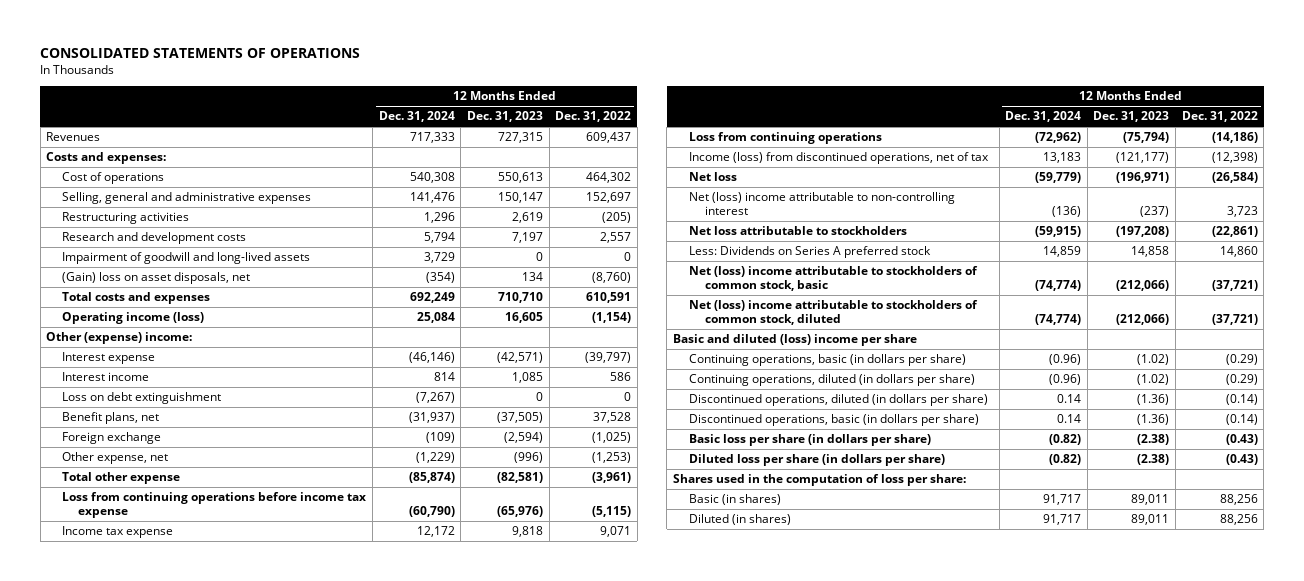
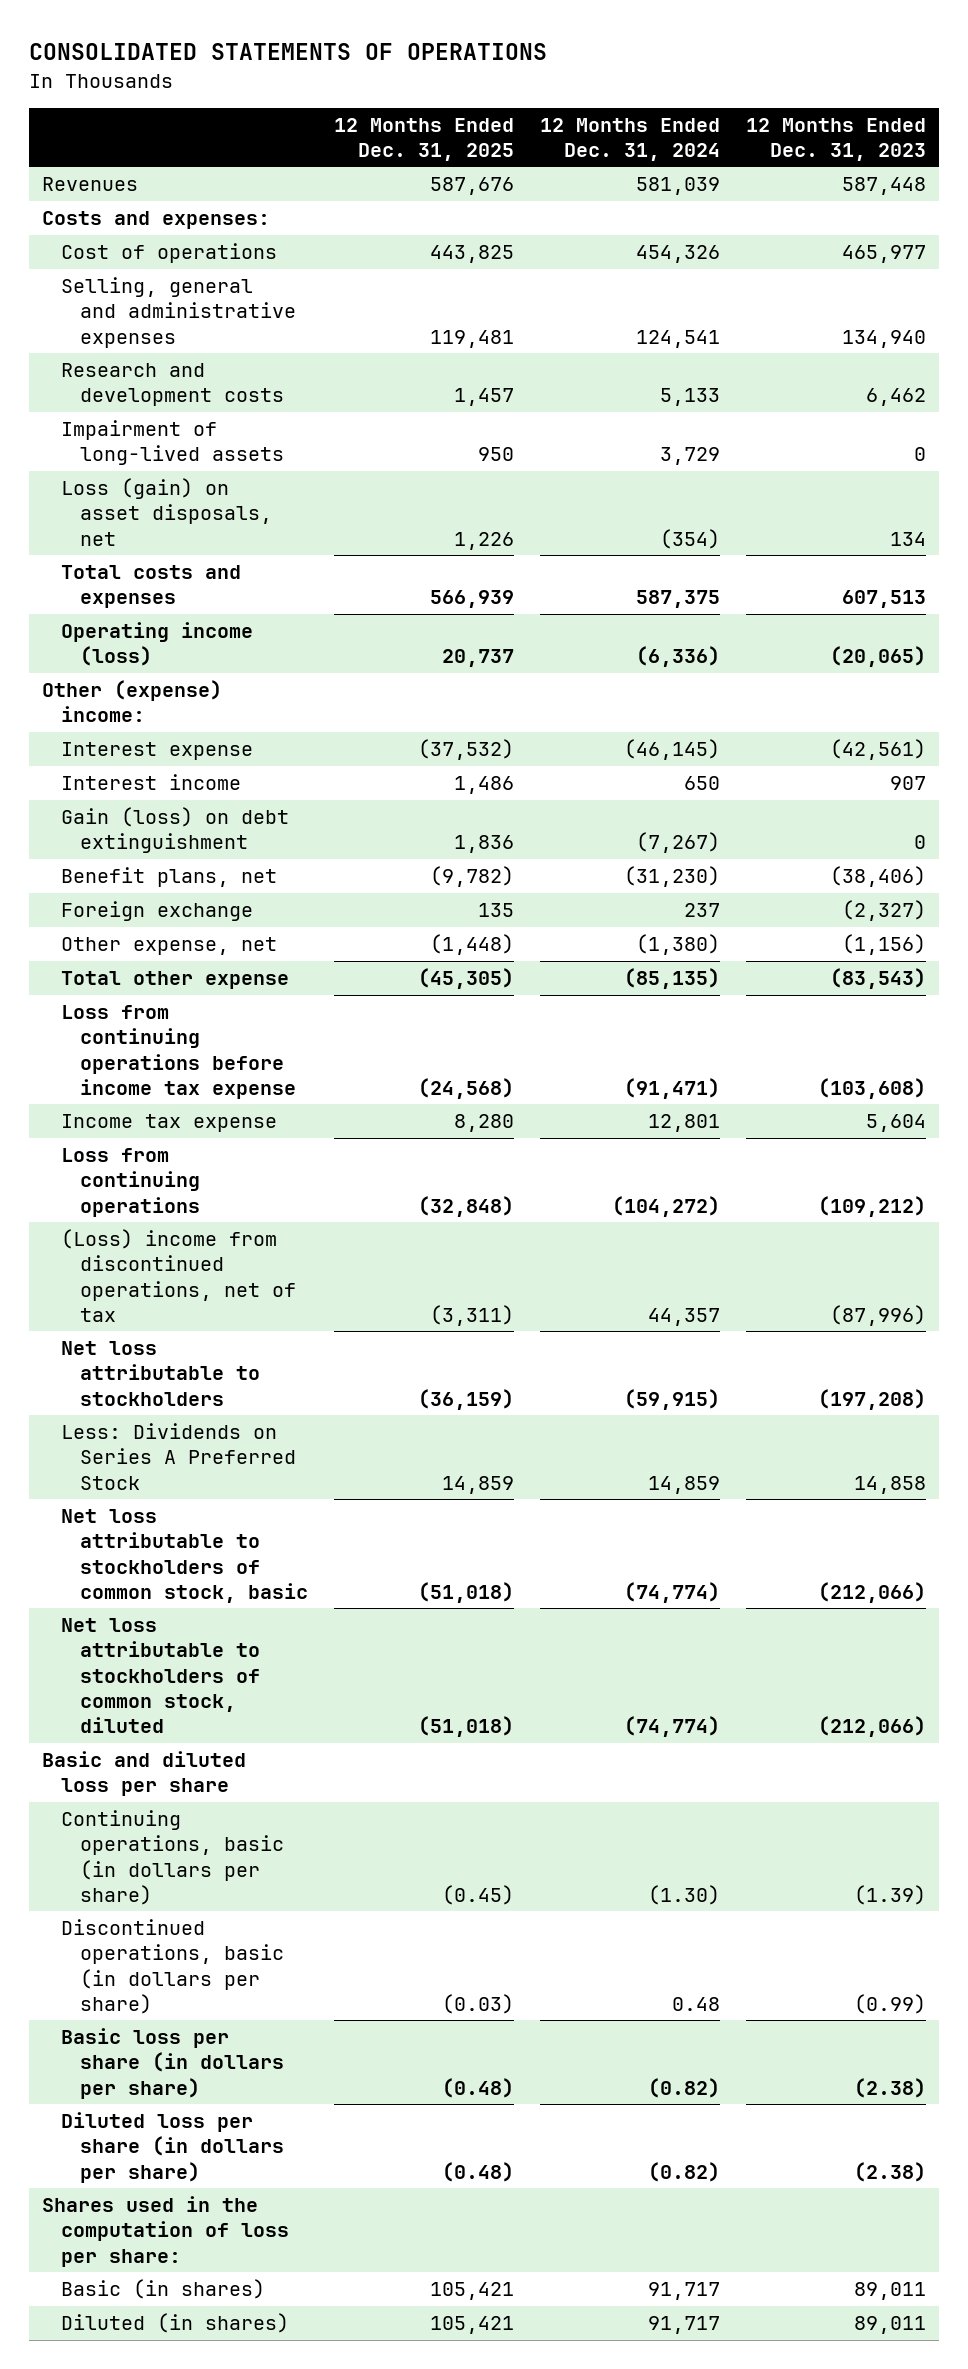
- | 12 Months Ended Dec. 31, 2024 | 12 Months Ended Dec. 31, 2023 | 12 Months Ended Dec. 31, 2022
+ | 12 Months Ended Dec. 31, 2025 | 12 Months Ended Dec. 31, 2024 | 12 Months Ended Dec. 31, 2023
- Revenues | 717,333 | 727,315 | 609,437
+ Revenues | 587,676 | 581,039 | 587,448
- Cost of operations | 540,308 | 550,613 | 464,302
- Selling, general and administrative expenses | 141,476 | 150,147 | 152,697
- Restructuring activities | 1,296 | 2,619 | (205)
- Research and development costs | 5,794 | 7,197 | 2,557
- Impairment of goodwill and long-lived assets | 3,729 | 0 | 0
- (Gain) loss on asset disposals, net | (354) | 134 | (8,760)
- Total costs and expenses | 692,249 | 710,710 | 610,591
- Operating income (loss) | 25,084 | 16,605 | (1,154)
+ Cost of operations | 443,825 | 454,326 | 465,977
+ Selling, general and administrative expenses | 119,481 | 124,541 | 134,940
+ Research and development costs | 1,457 | 5,133 | 6,462
+ Impairment of long-lived assets | 950 | 3,729 | 0
+ Loss (gain) on asset disposals, net | 1,226 | (354) | 134
+ Total costs and expenses | 566,939 | 587,375 | 607,513
+ Operating income (loss) | 20,737 | (6,336) | (20,065)
- Interest expense | (46,146) | (42,571) | (39,797)
- Interest income | 814 | 1,085 | 586
- Loss on debt extinguishment | (7,267) | 0 | 0
- Benefit plans, net | (31,937) | (37,505) | 37,528
- Foreign exchange | (109) | (2,594) | (1,025)
- Other expense, net | (1,229) | (996) | (1,253)
- Total other expense | (85,874) | (82,581) | (3,961)
- Loss from continuing operations before income tax expense | (60,790) | (65,976) | (5,115)
- Income tax expense | 12,172 | 9,818 | 9,071
- Loss from continuing operations | (72,962) | (75,794) | (14,186)
- Income (loss) from discontinued operations, net of tax | 13,183 | (121,177) | (12,398)
- Net loss | (59,779) | (196,971) | (26,584)
- Net (loss) income attributable to non-controlling interest | (136) | (237) | 3,723
+ Interest expense | (37,532) | (46,145) | (42,561)
+ Interest income | 1,486 | 650 | 907
+ Gain (loss) on debt extinguishment | 1,836 | (7,267) | 0
+ Benefit plans, net | (9,782) | (31,230) | (38,406)
+ Foreign exchange | 135 | 237 | (2,327)
+ Other expense, net | (1,448) | (1,380) | (1,156)
+ Total other expense | (45,305) | (85,135) | (83,543)
+ Loss from continuing operations before income tax expense | (24,568) | (91,471) | (103,608)
+ Income tax expense | 8,280 | 12,801 | 5,604
+ Loss from continuing operations | (32,848) | (104,272) | (109,212)
+ (Loss) income from discontinued operations, net of tax | (3,311) | 44,357 | (87,996)
- Less: Dividends on Series A preferred stock | 14,859 | 14,858 | 14,860
- Net (loss) income attributable to stockholders of common stock, basic | (74,774) | (212,066) | (37,721)
- Net (loss) income attributable to stockholders of common stock, diluted | (74,774) | (212,066) | (37,721)
- Basic and diluted (loss) income per share
- Continuing operations, basic (in dollars per share) | (0.96) | (1.02) | (0.29)
- Continuing operations, diluted (in dollars per share) | (0.96) | (1.02) | (0.29)
- Discontinued operations, diluted (in dollars per share) | 0.14 | (1.36) | (0.14)
- Discontinued operations, basic (in dollars per share) | 0.14 | (1.36) | (0.14)
+ Less: Dividends on Series A Preferred Stock | 14,859 | 14,859 | 14,858
+ Net loss attributable to stockholders of common stock, basic | (51,018) | (74,774) | (212,066)
+ Net loss attributable to stockholders of common stock, diluted | (51,018) | (74,774) | (212,066)
+ Basic and diluted loss per share
+ Continuing operations, basic (in dollars per share) | (0.45) | (1.30) | (1.39)
+ Discontinued operations, basic (in dollars per share) | (0.03) | 0.48 | (0.99)

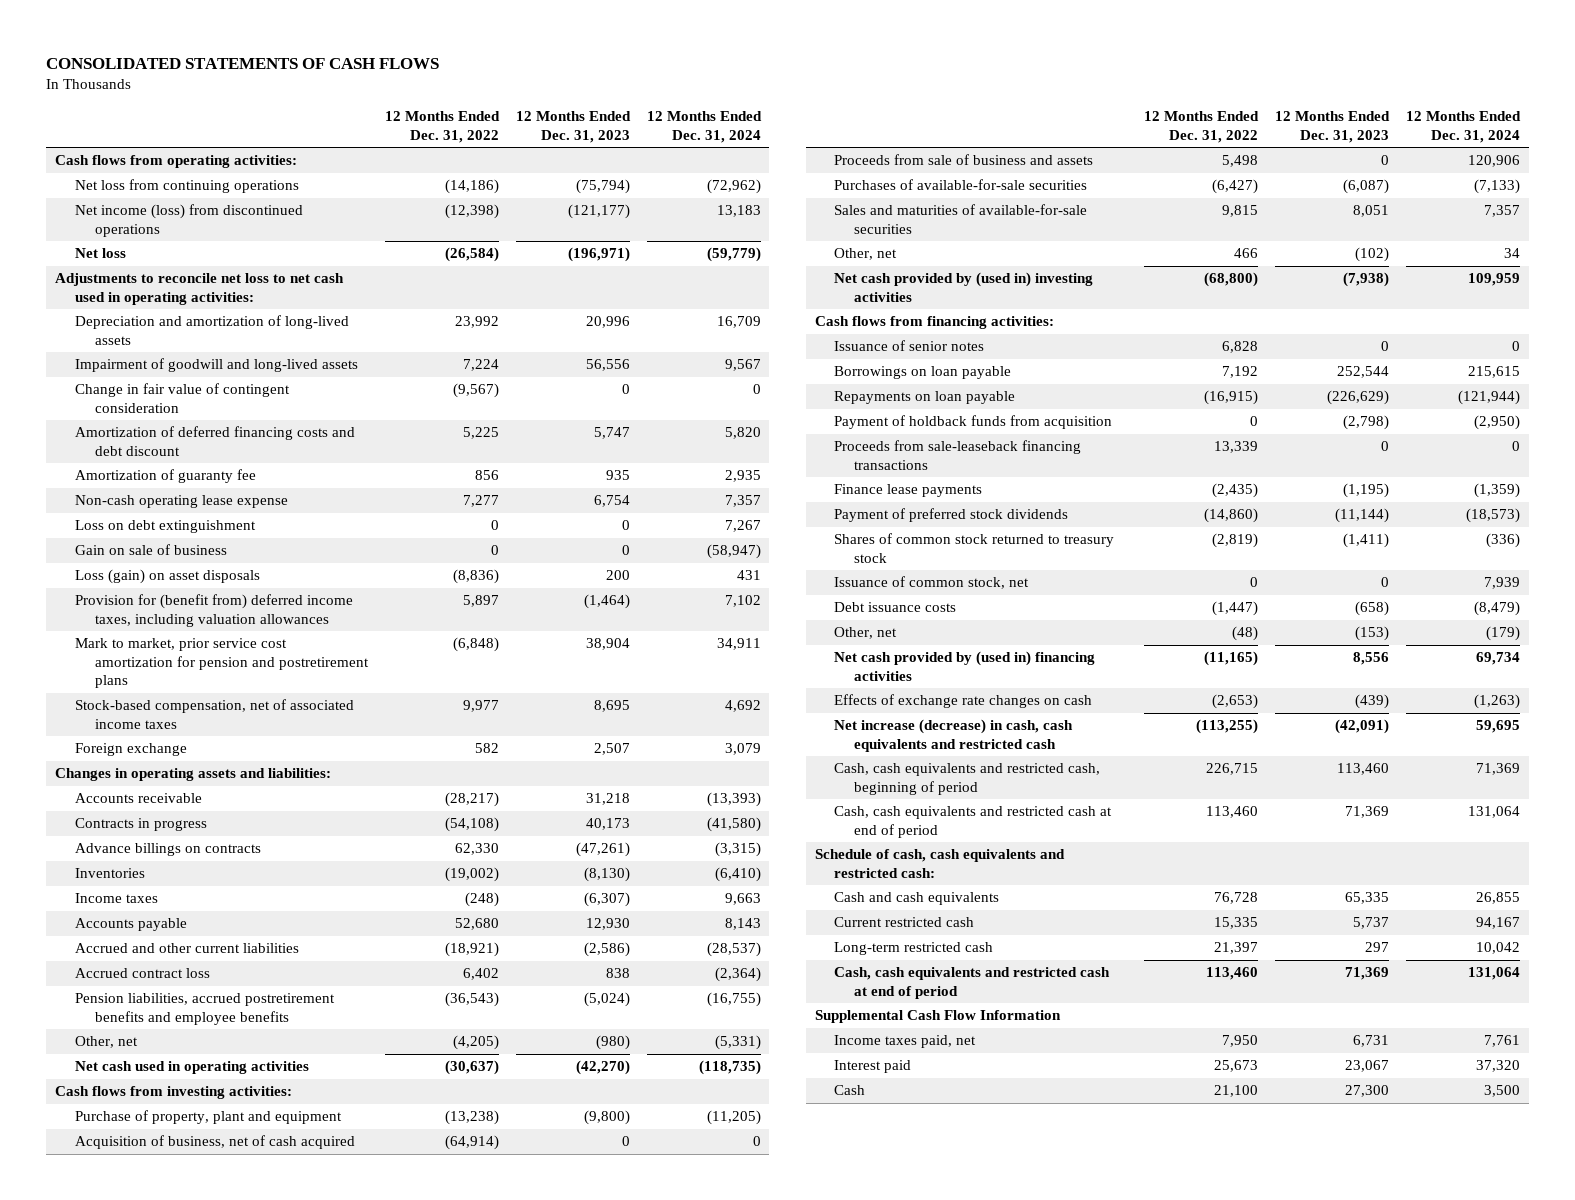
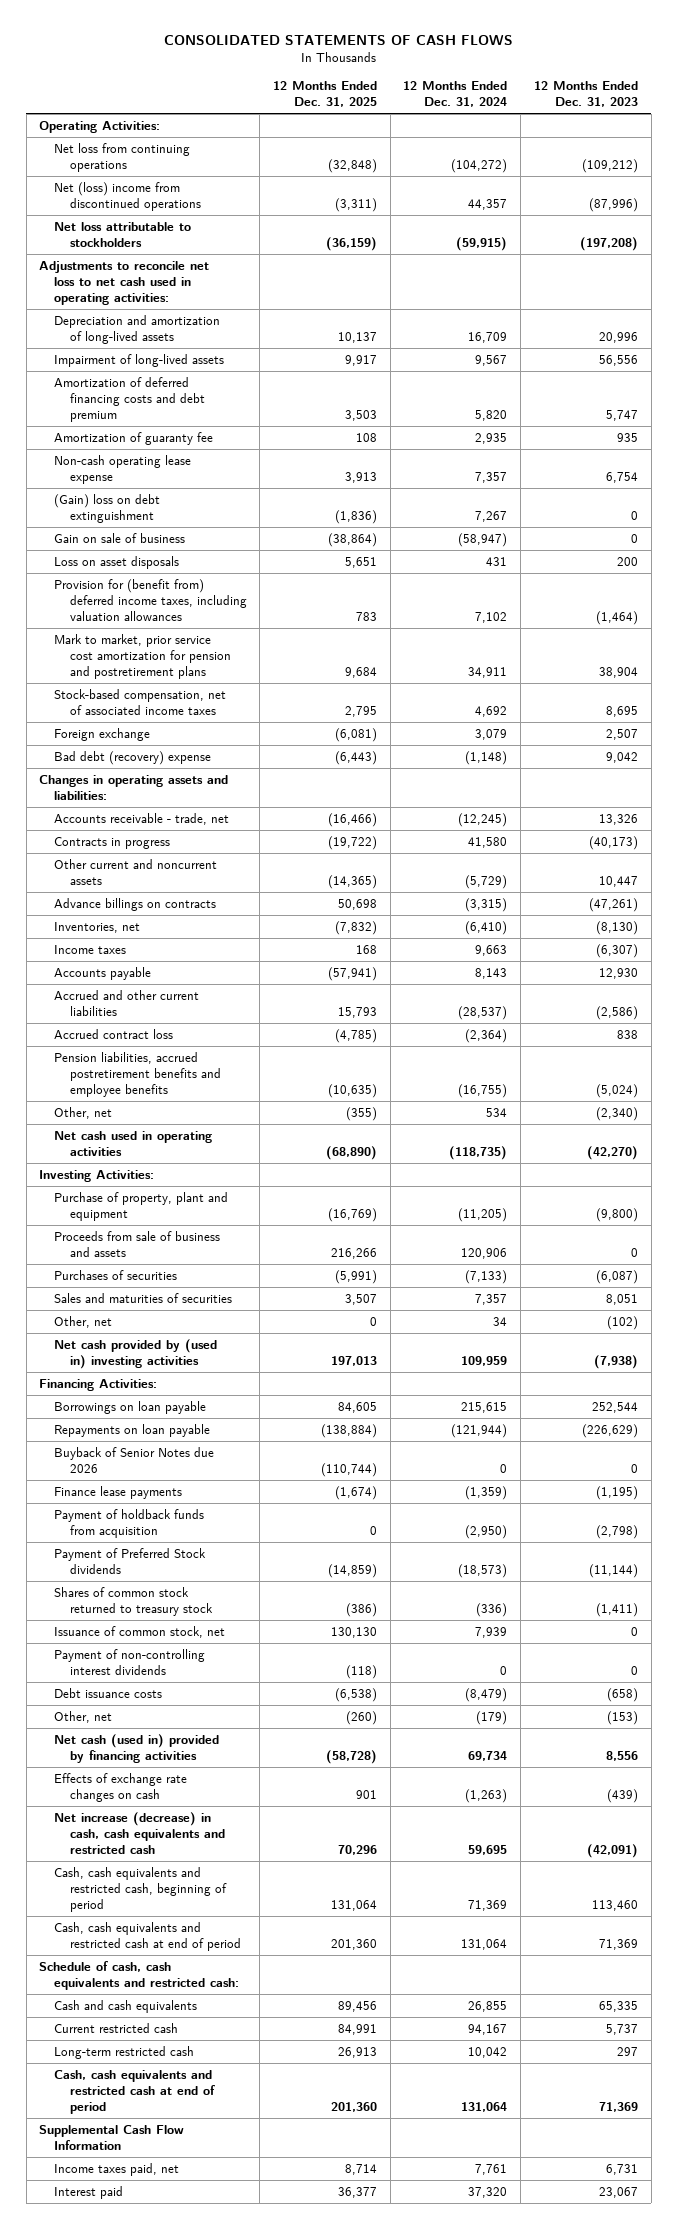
- | 12 Months Ended Dec. 31, 2022 | 12 Months Ended Dec. 31, 2023 | 12 Months Ended Dec. 31, 2024
+ | 12 Months Ended Dec. 31, 2025 | 12 Months Ended Dec. 31, 2024 | 12 Months Ended Dec. 31, 2023
- Cash flows from operating activities:
- Net loss from continuing operations | (14,186) | (75,794) | (72,962)
- Net income (loss) from discontinued operations | (12,398) | (121,177) | 13,183
- Net loss | (26,584) | (196,971) | (59,779)
+ Operating Activities:
+ Net loss from continuing operations | (32,848) | (104,272) | (109,212)
+ Net (loss) income from discontinued operations | (3,311) | 44,357 | (87,996)
+ Net loss attributable to stockholders | (36,159) | (59,915) | (197,208)
- Impairment of goodwill and long-lived assets | 7,224 | 56,556 | 9,567
- Change in fair value of contingent consideration | (9,567) | 0 | 0
- Amortization of deferred financing costs and debt discount | 5,225 | 5,747 | 5,820
+ Impairment of long-lived assets | 9,917 | 9,567 | 56,556
+ Amortization of deferred financing costs and debt premium | 3,503 | 5,820 | 5,747
- Loss on debt extinguishment | 0 | 0 | 7,267
+ (Gain) loss on debt extinguishment | (1,836) | 7,267 | 0
- Loss (gain) on asset disposals | (8,836) | 200 | 431
+ Loss on asset disposals | 5,651 | 431 | 200
+ Bad debt (recovery) expense | (6,443) | (1,148) | 9,042
- Accounts receivable | (28,217) | 31,218 | (13,393)
- Contracts in progress | (54,108) | 40,173 | (41,580)
+ Accounts receivable - trade, net | (16,466) | (12,245) | 13,326
+ Contracts in progress | (19,722) | 41,580 | (40,173)
+ Other current and noncurrent assets | (14,365) | (5,729) | 10,447
- Inventories | (19,002) | (8,130) | (6,410)
+ Inventories, net | (7,832) | (6,410) | (8,130)
- Other, net | (4,205) | (980) | (5,331)
+ Other, net | (355) | 534 | (2,340)
- Cash flows from investing activities:
+ Investing Activities:
- Acquisition of business, net of cash acquired | (64,914) | 0 | 0
- Purchases of available-for-sale securities | (6,427) | (6,087) | (7,133)
- Sales and maturities of available-for-sale securities | 9,815 | 8,051 | 7,357
+ Purchases of securities | (5,991) | (7,133) | (6,087)
+ Sales and maturities of securities | 3,507 | 7,357 | 8,051
- Cash flows from financing activities:
- Issuance of senior notes | 6,828 | 0 | 0
+ Financing Activities:
- Proceeds from sale-leaseback financing transactions | 13,339 | 0 | 0
+ Buyback of Senior Notes due 2026 | (110,744) | 0 | 0
- Payment of preferred stock dividends | (14,860) | (11,144) | (18,573)
moved down: Payment of holdback funds from acquisition | 0 | (2,950) | (2,798)
+ Payment of Preferred Stock dividends | (14,859) | (18,573) | (11,144)
+ Payment of non-controlling interest dividends | (118) | 0 | 0
- Net cash provided by (used in) financing activities | (11,165) | 8,556 | 69,734
+ Net cash (used in) provided by financing activities | (58,728) | 69,734 | 8,556
- Cash | 21,100 | 27,300 | 3,500

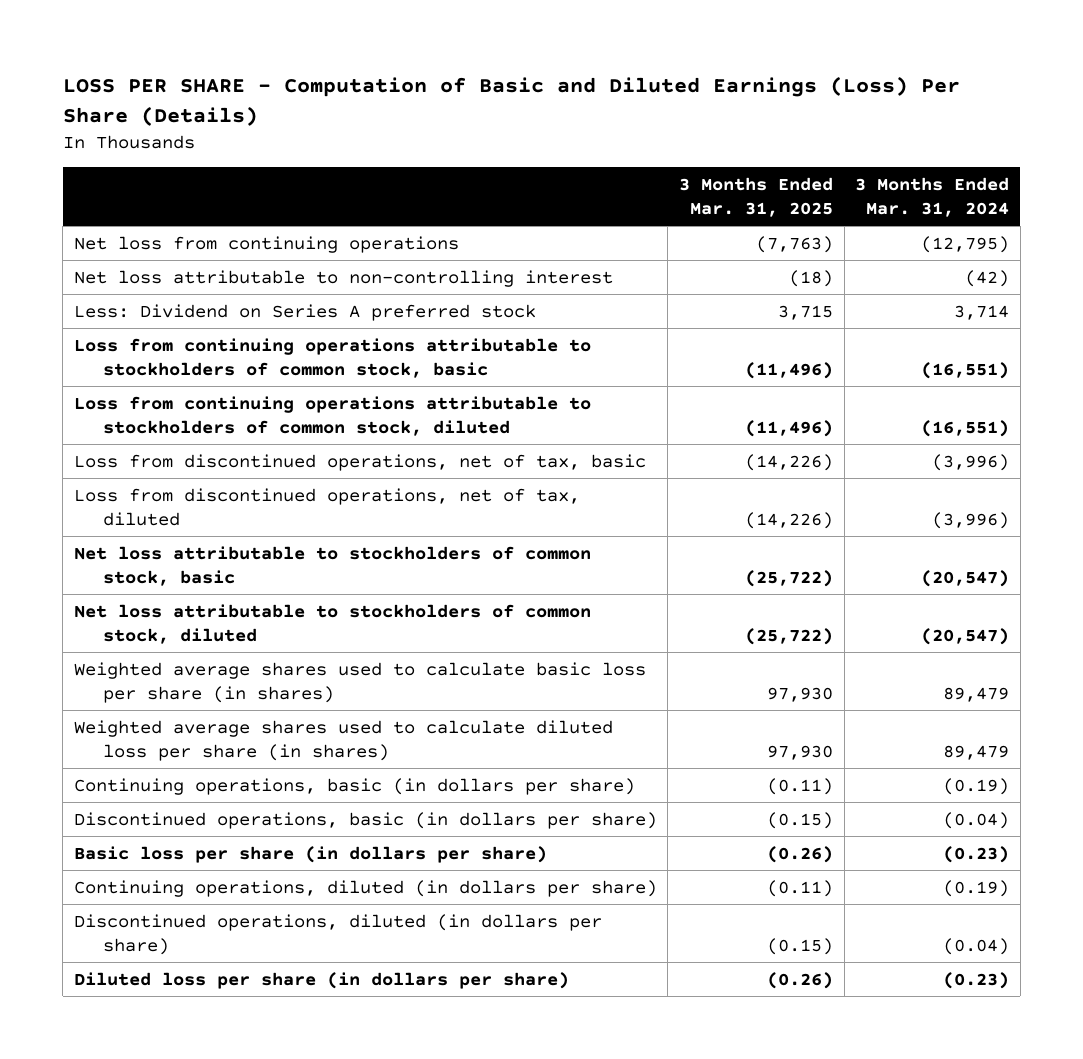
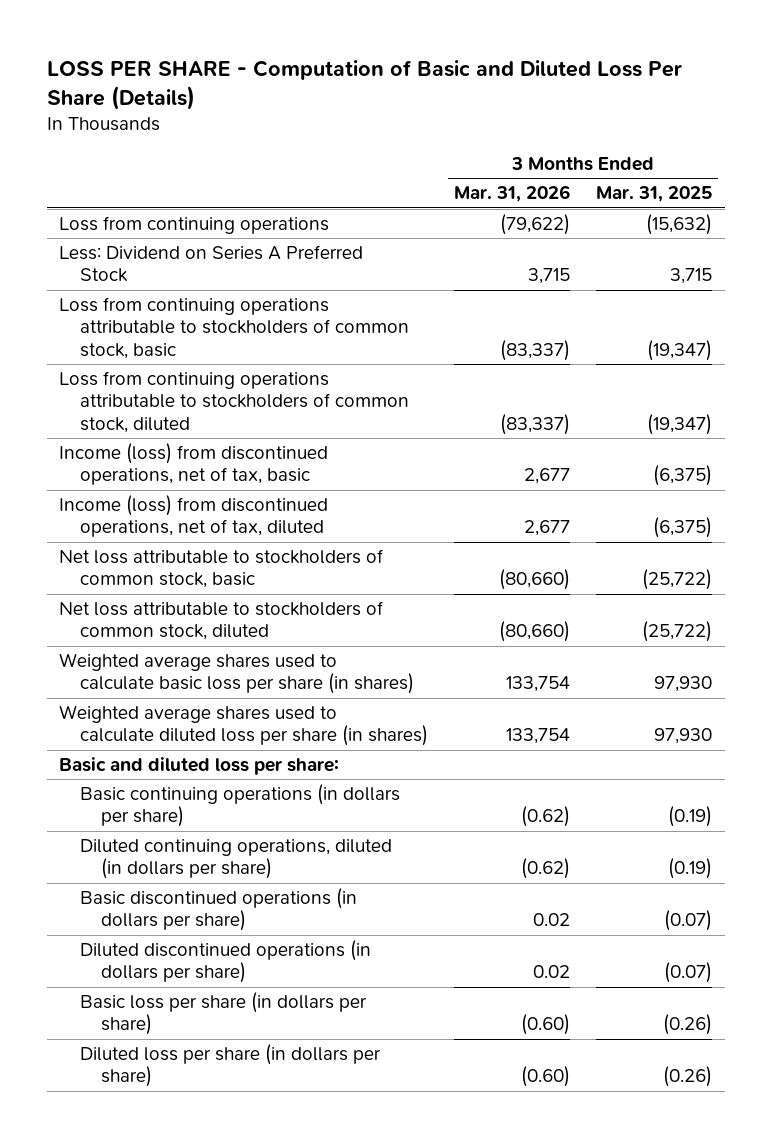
- LOSS PER SHARE - Computation of Basic and Diluted Earnings (Loss) Per Share (Details)
+ LOSS PER SHARE - Computation of Basic and Diluted Loss Per Share (Details)
- | 3 Months Ended Mar. 31, 2025 | 3 Months Ended Mar. 31, 2024
+ | 3 Months Ended Mar. 31, 2026 | 3 Months Ended Mar. 31, 2025
- Net loss from continuing operations | (7,763) | (12,795)
- Net loss attributable to non-controlling interest | (18) | (42)
- Less: Dividend on Series A preferred stock | 3,715 | 3,714
- Loss from continuing operations attributable to stockholders of common stock, basic | (11,496) | (16,551)
- Loss from continuing operations attributable to stockholders of common stock, diluted | (11,496) | (16,551)
- Loss from discontinued operations, net of tax, basic | (14,226) | (3,996)
- Loss from discontinued operations, net of tax, diluted | (14,226) | (3,996)
+ Loss from continuing operations | (79,622) | (15,632)
+ Less: Dividend on Series A Preferred Stock | 3,715 | 3,715
+ Loss from continuing operations attributable to stockholders of common stock, basic | (83,337) | (19,347)
+ Loss from continuing operations attributable to stockholders of common stock, diluted | (83,337) | (19,347)
+ Income (loss) from discontinued operations, net of tax, basic | 2,677 | (6,375)
+ Income (loss) from discontinued operations, net of tax, diluted | 2,677 | (6,375)
- Continuing operations, basic (in dollars per share) | (0.11) | (0.19)
- Discontinued operations, basic (in dollars per share) | (0.15) | (0.04)
+ Basic and diluted loss per share:
+ Basic continuing operations (in dollars per share) | (0.62) | (0.19)
+ Diluted continuing operations, diluted (in dollars per share) | (0.62) | (0.19)
+ Basic discontinued operations (in dollars per share) | 0.02 | (0.07)
+ Diluted discontinued operations (in dollars per share) | 0.02 | (0.07)
- Continuing operations, diluted (in dollars per share) | (0.11) | (0.19)
- Discontinued operations, diluted (in dollars per share) | (0.15) | (0.04)

